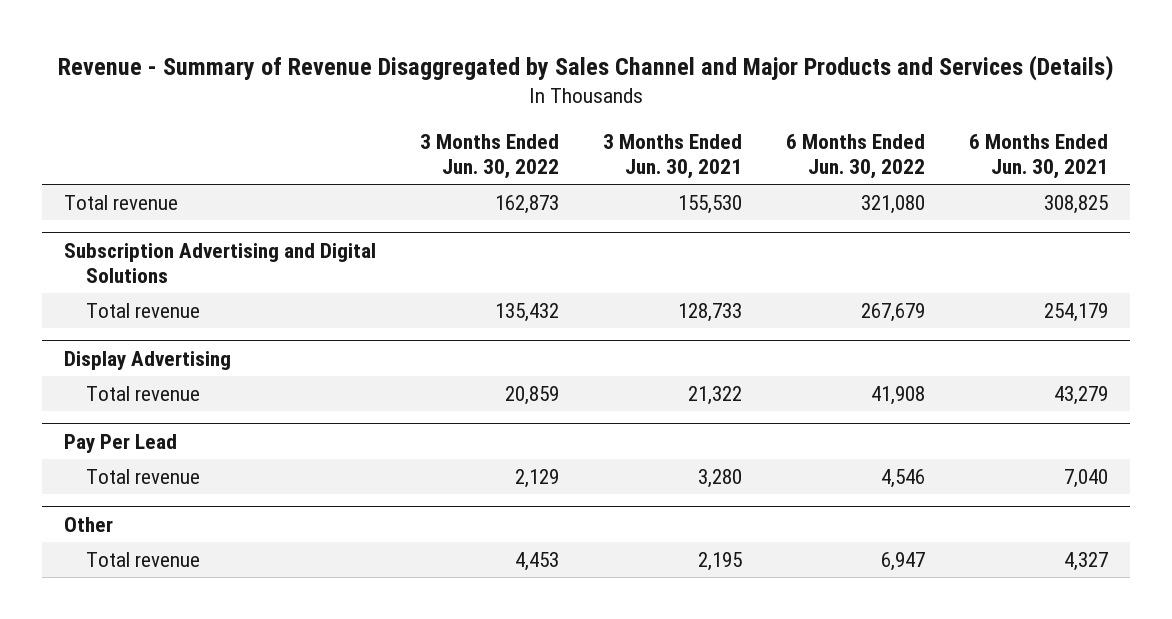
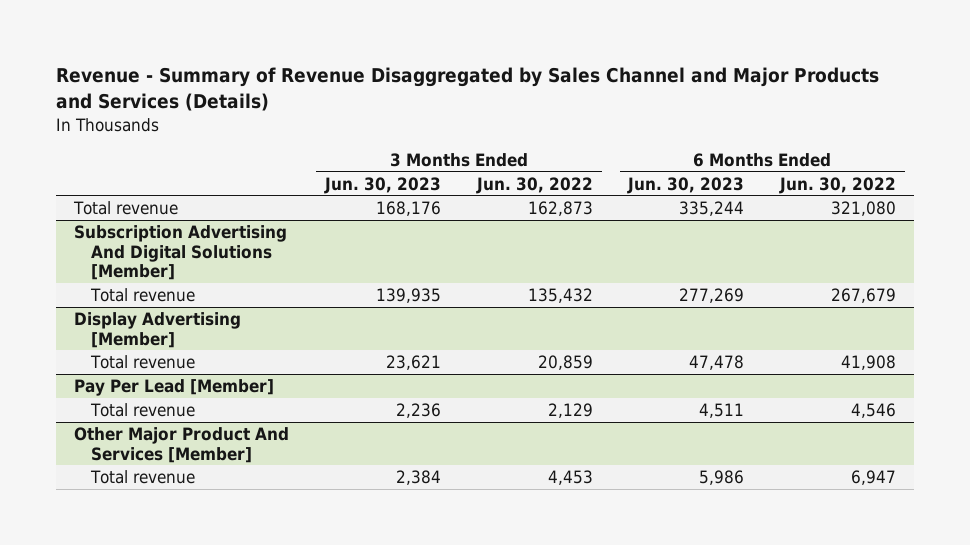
- | 3 Months Ended Jun. 30, 2022 | 3 Months Ended Jun. 30, 2021 | 6 Months Ended Jun. 30, 2022 | 6 Months Ended Jun. 30, 2021
+ | 3 Months Ended Jun. 30, 2023 | 3 Months Ended Jun. 30, 2022 | 6 Months Ended Jun. 30, 2023 | 6 Months Ended Jun. 30, 2022
- Subscription Advertising and Digital Solutions
+ Subscription Advertising And Digital Solutions [Member]
- Display Advertising
+ Display Advertising [Member]
- Pay Per Lead
+ Pay Per Lead [Member]
- Other
+ Other Major Product And Services [Member]

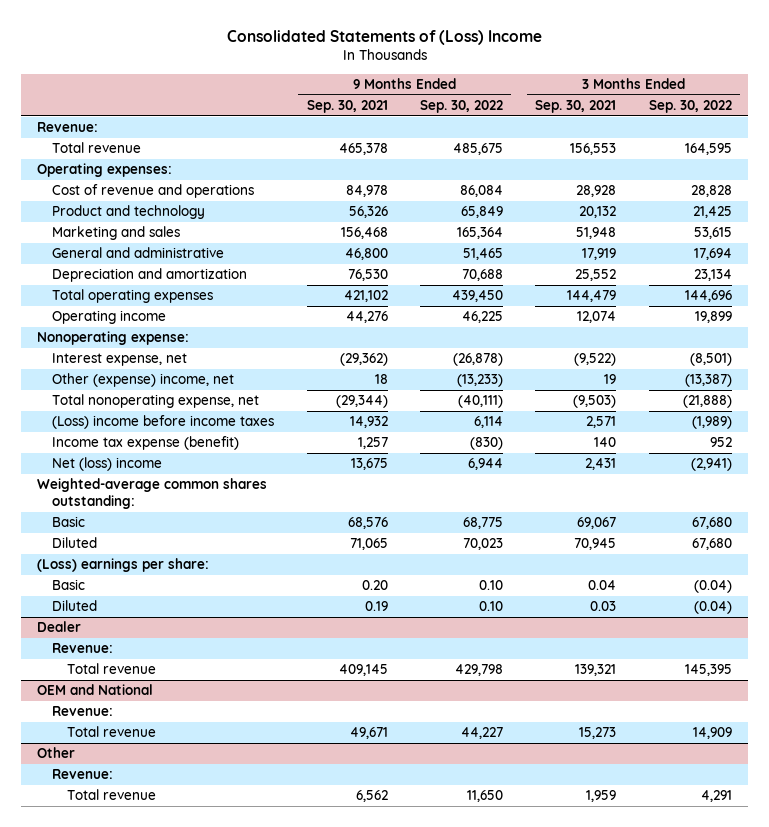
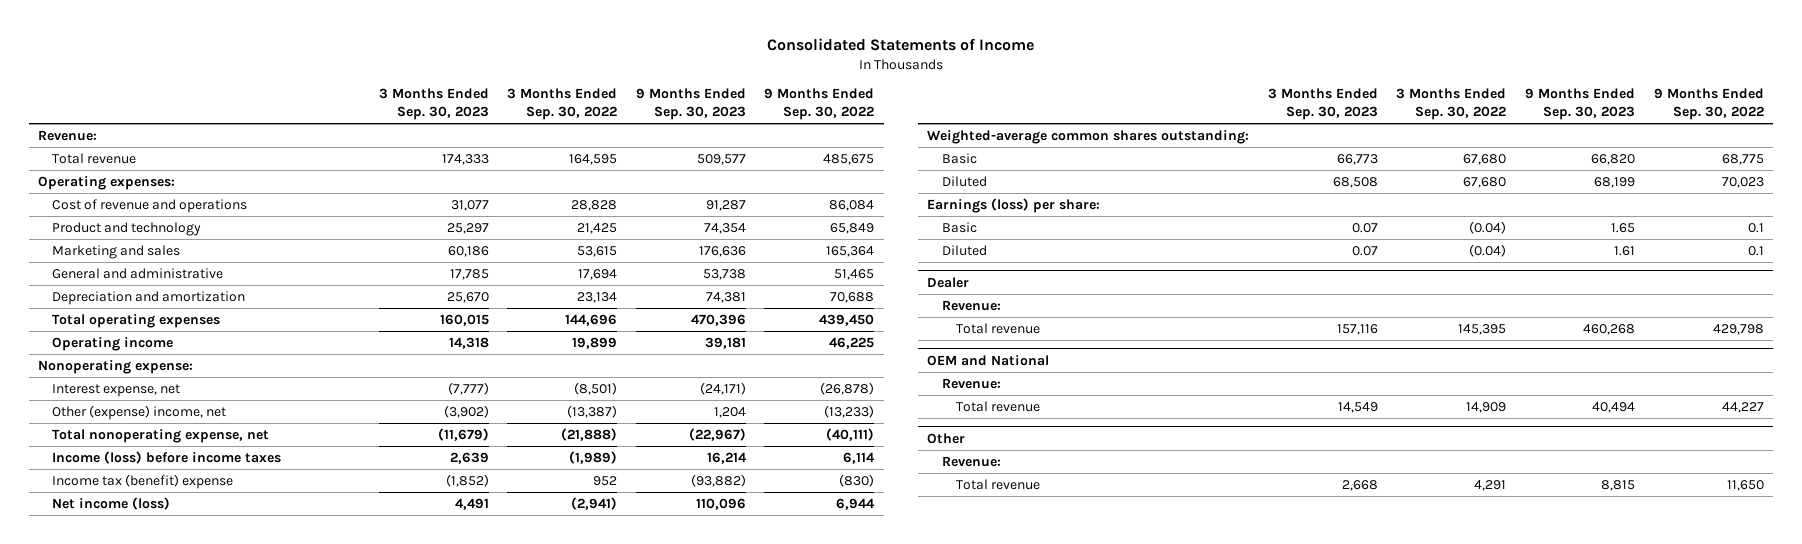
- Consolidated Statements of (Loss) Income
+ Consolidated Statements of Income
- | 9 Months Ended Sep. 30, 2021 | 9 Months Ended Sep. 30, 2022 | 3 Months Ended Sep. 30, 2021 | 3 Months Ended Sep. 30, 2022
+ | 3 Months Ended Sep. 30, 2023 | 3 Months Ended Sep. 30, 2022 | 9 Months Ended Sep. 30, 2023 | 9 Months Ended Sep. 30, 2022
- (Loss) income before income taxes | 14,932 | 6,114 | 2,571 | (1,989)
- Income tax expense (benefit) | 1,257 | (830) | 140 | 952
- Net (loss) income | 13,675 | 6,944 | 2,431 | (2,941)
+ Income (loss) before income taxes | 2,639 | (1,989) | 16,214 | 6,114
+ Income tax (benefit) expense | (1,852) | 952 | (93,882) | (830)
+ Net income (loss) | 4,491 | (2,941) | 110,096 | 6,944
- (Loss) earnings per share:
- Basic | 0.20 | 0.10 | 0.04 | (0.04)
- Diluted | 0.19 | 0.10 | 0.03 | (0.04)
+ Earnings (loss) per share:
+ Basic | 0.07 | (0.04) | 1.65 | 0.1
+ Diluted | 0.07 | (0.04) | 1.61 | 0.1

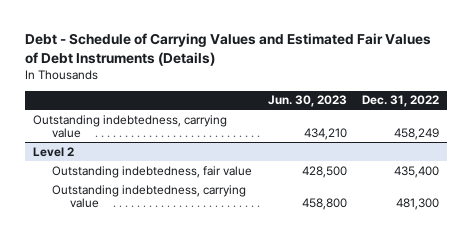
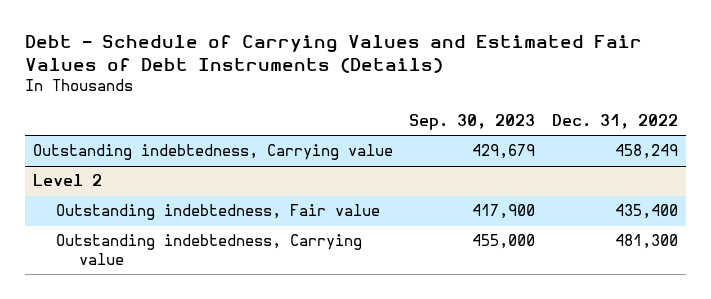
- | Jun. 30, 2023 | Dec. 31, 2022
+ | Sep. 30, 2023 | Dec. 31, 2022
- Outstanding indebtedness, carrying value | 434,210 | 458,249
+ Outstanding indebtedness, Carrying value | 429,679 | 458,249
@ Level 2
- Outstanding indebtedness, fair value | 428,500 | 435,400
- Outstanding indebtedness, carrying value | 458,800 | 481,300
+ Outstanding indebtedness, Fair value | 417,900 | 435,400
+ Outstanding indebtedness, Carrying value | 455,000 | 481,300

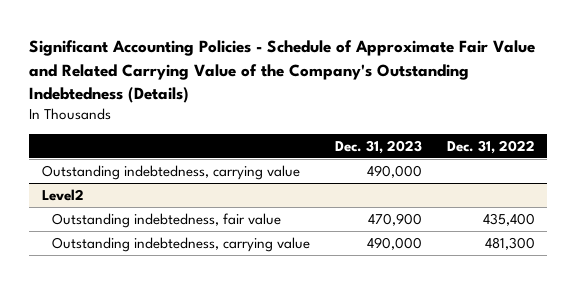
- Debt - Schedule of Carrying Values and Estimated Fair Values of Debt Instruments (Details)
+ Significant Accounting Policies - Schedule of Approximate Fair Value and Related Carrying Value of the Company's Outstanding Indebtedness (Details)
- | Sep. 30, 2023 | Dec. 31, 2022
+ | Dec. 31, 2023 | Dec. 31, 2022
- Outstanding indebtedness, Carrying value | 429,679 | 458,249
- Level 2
- Outstanding indebtedness, Fair value | 417,900 | 435,400
- Outstanding indebtedness, Carrying value | 455,000 | 481,300
+ Outstanding indebtedness, carrying value | 490,000 |
+ Level2
+ Outstanding indebtedness, fair value | 470,900 | 435,400
+ Outstanding indebtedness, carrying value | 490,000 | 481,300

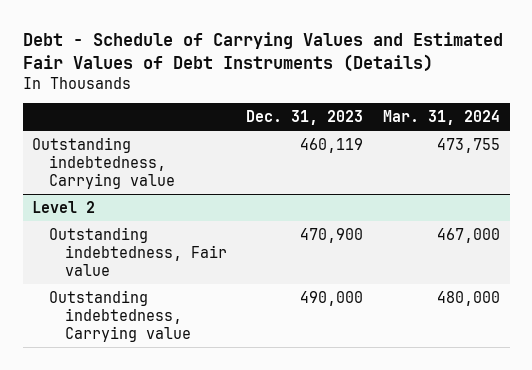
- Significant Accounting Policies - Schedule of Approximate Fair Value and Related Carrying Value of the Company's Outstanding Indebtedness (Details)
+ Debt - Schedule of Carrying Values and Estimated Fair Values of Debt Instruments (Details)
- | Dec. 31, 2023 | Dec. 31, 2022
+ | Dec. 31, 2023 | Mar. 31, 2024
- Outstanding indebtedness, carrying value | 490,000 |
- Level2
- Outstanding indebtedness, fair value | 470,900 | 435,400
- Outstanding indebtedness, carrying value | 490,000 | 481,300
+ Outstanding indebtedness, Carrying value | 460,119 | 473,755
+ Level 2
+ Outstanding indebtedness, Fair value | 470,900 | 467,000
+ Outstanding indebtedness, Carrying value | 490,000 | 480,000

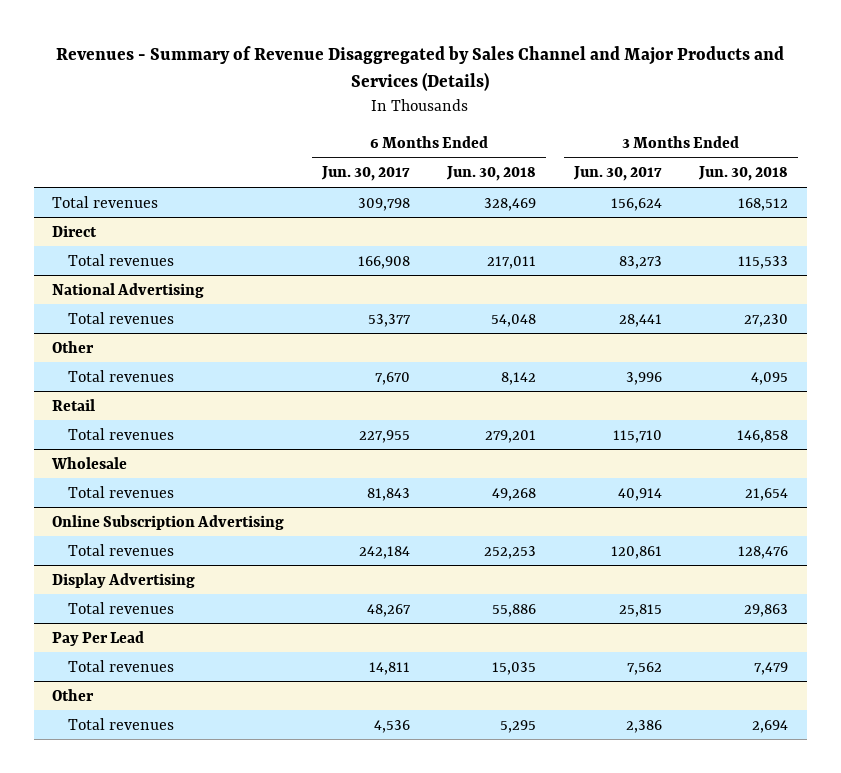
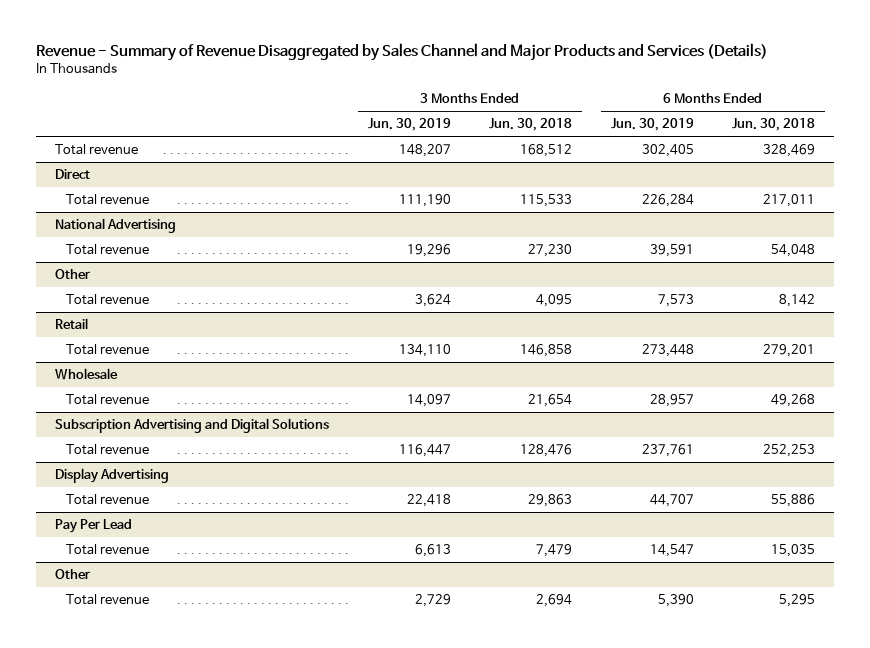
- Revenues - Summary of Revenue Disaggregated by Sales Channel and Major Products and Services (Details)
+ Revenue - Summary of Revenue Disaggregated by Sales Channel and Major Products and Services (Details)
- | 6 Months Ended Jun. 30, 2017 | 6 Months Ended Jun. 30, 2018 | 3 Months Ended Jun. 30, 2017 | 3 Months Ended Jun. 30, 2018
+ | 3 Months Ended Jun. 30, 2019 | 3 Months Ended Jun. 30, 2018 | 6 Months Ended Jun. 30, 2019 | 6 Months Ended Jun. 30, 2018
- Total revenues | 309,798 | 328,469 | 156,624 | 168,512
+ Total revenue | 148,207 | 168,512 | 302,405 | 328,469
@ Direct
- Total revenues | 166,908 | 217,011 | 83,273 | 115,533
+ Total revenue | 111,190 | 115,533 | 226,284 | 217,011
@ National Advertising
- Total revenues | 53,377 | 54,048 | 28,441 | 27,230
+ Total revenue | 19,296 | 27,230 | 39,591 | 54,048
@ Other
- Total revenues | 7,670 | 8,142 | 3,996 | 4,095
+ Total revenue | 3,624 | 4,095 | 7,573 | 8,142
@ Retail
- Total revenues | 227,955 | 279,201 | 115,710 | 146,858
+ Total revenue | 134,110 | 146,858 | 273,448 | 279,201
@ Wholesale
- Total revenues | 81,843 | 49,268 | 40,914 | 21,654
- Online Subscription Advertising
- Total revenues | 242,184 | 252,253 | 120,861 | 128,476
@ Wholesale
+ Total revenue | 14,097 | 21,654 | 28,957 | 49,268
+ Subscription Advertising and Digital Solutions
+ Total revenue | 116,447 | 128,476 | 237,761 | 252,253
@ Display Advertising
- Total revenues | 48,267 | 55,886 | 25,815 | 29,863
+ Total revenue | 22,418 | 29,863 | 44,707 | 55,886
@ Pay Per Lead
- Total revenues | 14,811 | 15,035 | 7,562 | 7,479
+ Total revenue | 6,613 | 7,479 | 14,547 | 15,035
@ Other
- Total revenues | 4,536 | 5,295 | 2,386 | 2,694
+ Total revenue | 2,729 | 2,694 | 5,390 | 5,295

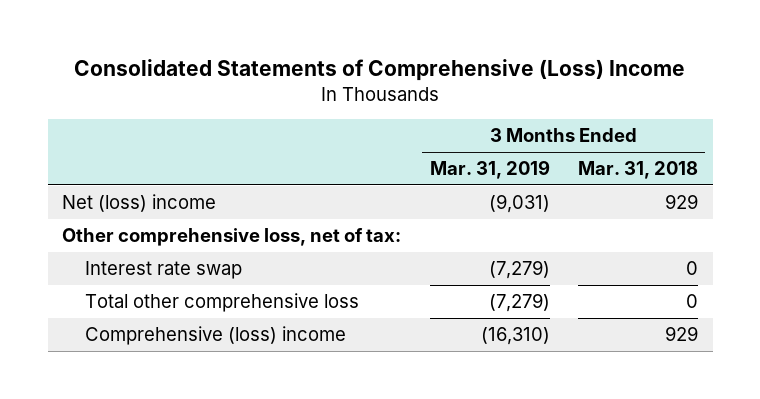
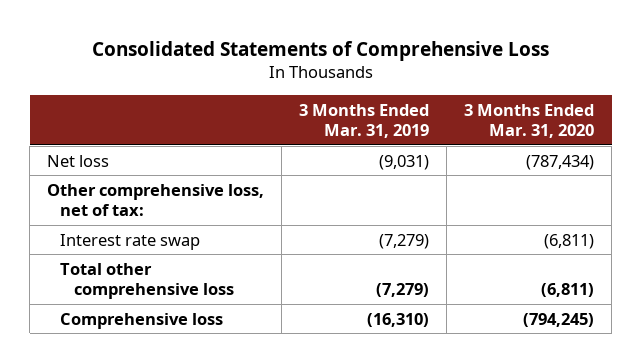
- Consolidated Statements of Comprehensive (Loss) Income
+ Consolidated Statements of Comprehensive Loss
- | 3 Months Ended Mar. 31, 2019 | 3 Months Ended Mar. 31, 2018
+ | 3 Months Ended Mar. 31, 2019 | 3 Months Ended Mar. 31, 2020
- Net (loss) income | (9,031) | 929
+ Net loss | (9,031) | (787,434)
- Comprehensive (loss) income | (16,310) | 929
+ Comprehensive loss | (16,310) | (794,245)

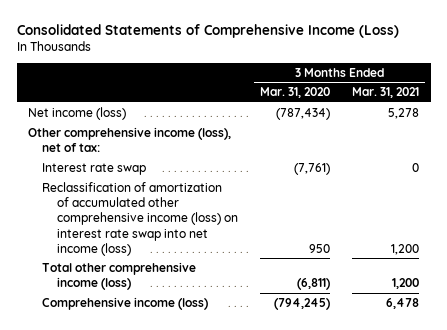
- Consolidated Statements of Comprehensive Loss
+ Consolidated Statements of Comprehensive Income (Loss)
- | 3 Months Ended Mar. 31, 2019 | 3 Months Ended Mar. 31, 2020
+ | 3 Months Ended Mar. 31, 2020 | 3 Months Ended Mar. 31, 2021
- Net loss | (9,031) | (787,434)
- Other comprehensive loss, net of tax:
- Interest rate swap | (7,279) | (6,811)
- Total other comprehensive loss | (7,279) | (6,811)
- Comprehensive loss | (16,310) | (794,245)
+ Net income (loss) | (787,434) | 5,278
+ Other comprehensive income (loss), net of tax:
+ Interest rate swap | (7,761) | 0
+ Reclassification of amortization of accumulated other comprehensive income (loss) on interest rate swap into net income (loss) | 950 | 1,200
+ Total other comprehensive income (loss) | (6,811) | 1,200
+ Comprehensive income (loss) | (794,245) | 6,478

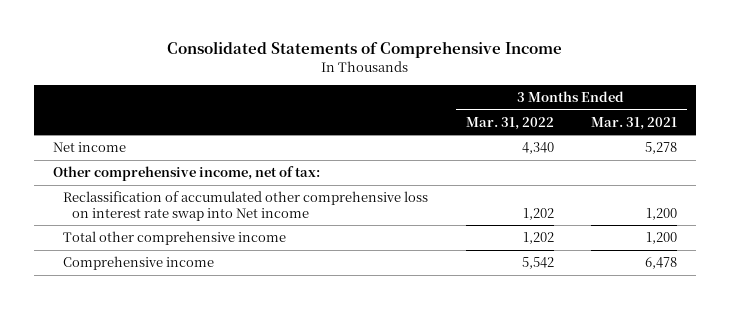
- Consolidated Statements of Comprehensive Income (Loss)
+ Consolidated Statements of Comprehensive Income
- | 3 Months Ended Mar. 31, 2020 | 3 Months Ended Mar. 31, 2021
+ | 3 Months Ended Mar. 31, 2022 | 3 Months Ended Mar. 31, 2021
- Net income (loss) | (787,434) | 5,278
- Other comprehensive income (loss), net of tax:
- Interest rate swap | (7,761) | 0
- Reclassification of amortization of accumulated other comprehensive income (loss) on interest rate swap into net income (loss) | 950 | 1,200
- Total other comprehensive income (loss) | (6,811) | 1,200
- Comprehensive income (loss) | (794,245) | 6,478
+ Net income | 4,340 | 5,278
+ Other comprehensive income, net of tax:
+ Reclassification of accumulated other comprehensive loss on interest rate swap into Net income | 1,202 | 1,200
+ Total other comprehensive income | 1,202 | 1,200
+ Comprehensive income | 5,542 | 6,478

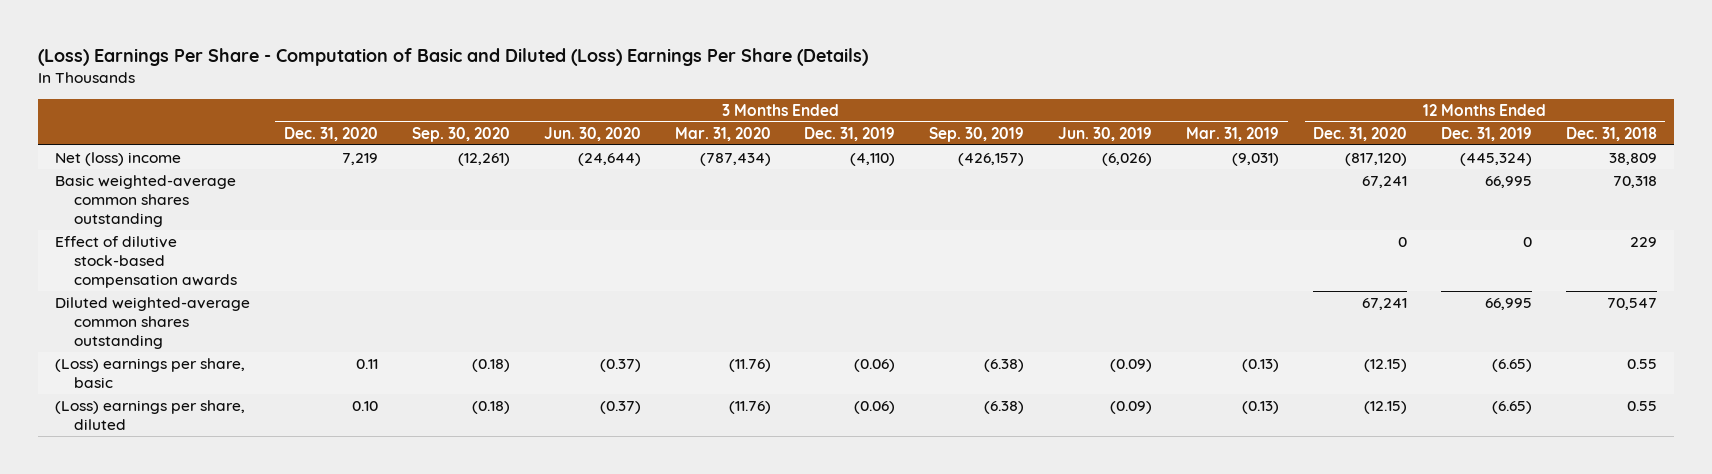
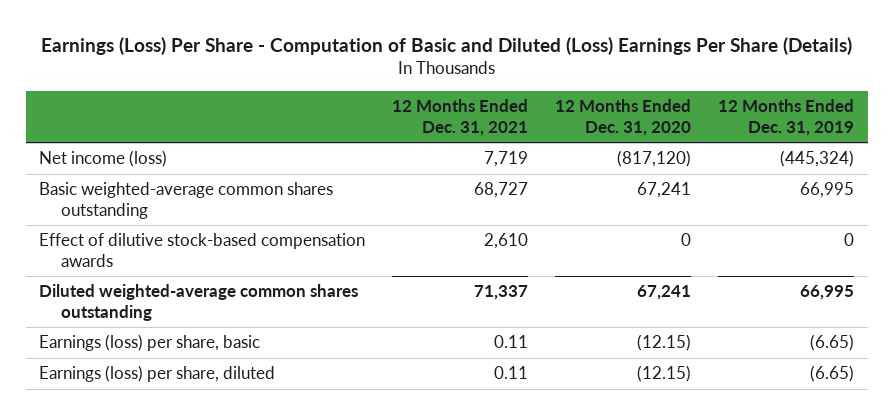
- (Loss) Earnings Per Share - Computation of Basic and Diluted (Loss) Earnings Per Share (Details)
+ Earnings (Loss) Per Share - Computation of Basic and Diluted (Loss) Earnings Per Share (Details)
- | 3 Months Ended Dec. 31, 2020 | 3 Months Ended Sep. 30, 2020 | 3 Months Ended Jun. 30, 2020 | 3 Months Ended Mar. 31, 2020 | 3 Months Ended Dec. 31, 2019 | 3 Months Ended Sep. 30, 2019 | 3 Months Ended Jun. 30, 2019 | 3 Months Ended Mar. 31, 2019 | 12 Months Ended Dec. 31, 2020 | 12 Months Ended Dec. 31, 2019 | 12 Months Ended Dec. 31, 2018
+ | 12 Months Ended Dec. 31, 2021 | 12 Months Ended Dec. 31, 2020 | 12 Months Ended Dec. 31, 2019
- Net (loss) income | 7,219 | (12,261) | (24,644) | (787,434) | (4,110) | (426,157) | (6,026) | (9,031) | (817,120) | (445,324) | 38,809
+ Net income (loss) | 7,719 | (817,120) | (445,324)
- (Loss) earnings per share, basic | 0.11 | (0.18) | (0.37) | (11.76) | (0.06) | (6.38) | (0.09) | (0.13) | (12.15) | (6.65) | 0.55
- (Loss) earnings per share, diluted | 0.10 | (0.18) | (0.37) | (11.76) | (0.06) | (6.38) | (0.09) | (0.13) | (12.15) | (6.65) | 0.55
+ Earnings (loss) per share, basic | 0.11 | (12.15) | (6.65)
+ Earnings (loss) per share, diluted | 0.11 | (12.15) | (6.65)

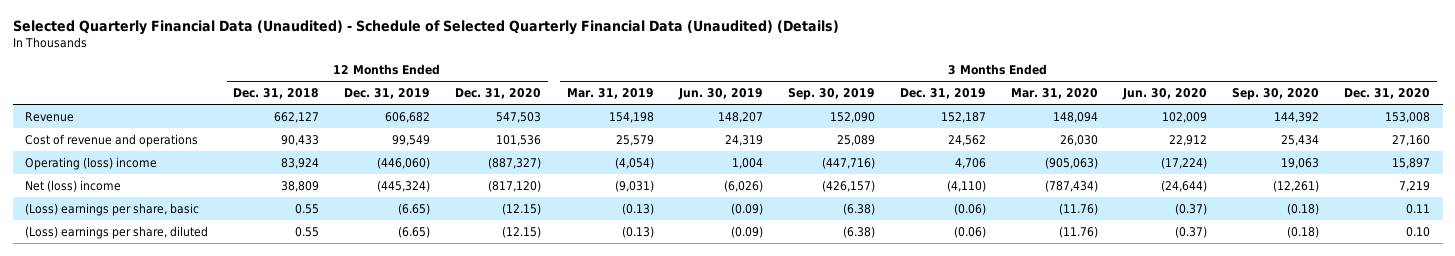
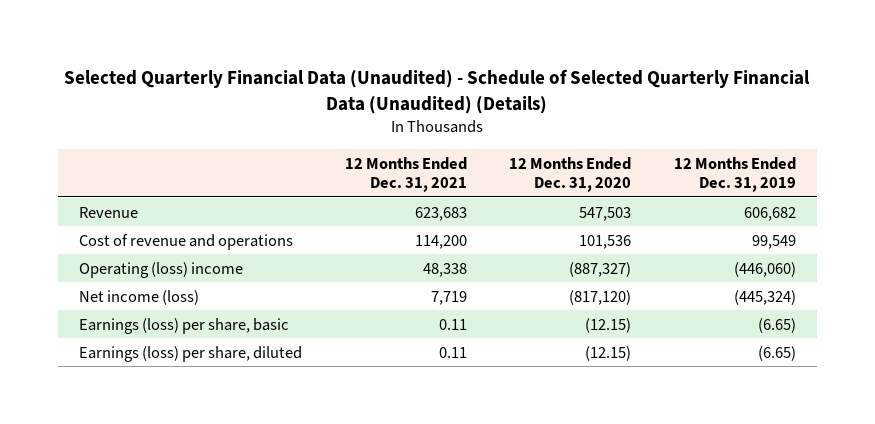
- | 12 Months Ended Dec. 31, 2018 | 12 Months Ended Dec. 31, 2019 | 12 Months Ended Dec. 31, 2020 | 3 Months Ended Mar. 31, 2019 | 3 Months Ended Jun. 30, 2019 | 3 Months Ended Sep. 30, 2019 | 3 Months Ended Dec. 31, 2019 | 3 Months Ended Mar. 31, 2020 | 3 Months Ended Jun. 30, 2020 | 3 Months Ended Sep. 30, 2020 | 3 Months Ended Dec. 31, 2020
+ | 12 Months Ended Dec. 31, 2021 | 12 Months Ended Dec. 31, 2020 | 12 Months Ended Dec. 31, 2019
- Net (loss) income | 38,809 | (445,324) | (817,120) | (9,031) | (6,026) | (426,157) | (4,110) | (787,434) | (24,644) | (12,261) | 7,219
- (Loss) earnings per share, basic | 0.55 | (6.65) | (12.15) | (0.13) | (0.09) | (6.38) | (0.06) | (11.76) | (0.37) | (0.18) | 0.11
- (Loss) earnings per share, diluted | 0.55 | (6.65) | (12.15) | (0.13) | (0.09) | (6.38) | (0.06) | (11.76) | (0.37) | (0.18) | 0.10
+ Net income (loss) | 7,719 | (817,120) | (445,324)
+ Earnings (loss) per share, basic | 0.11 | (12.15) | (6.65)
+ Earnings (loss) per share, diluted | 0.11 | (12.15) | (6.65)

